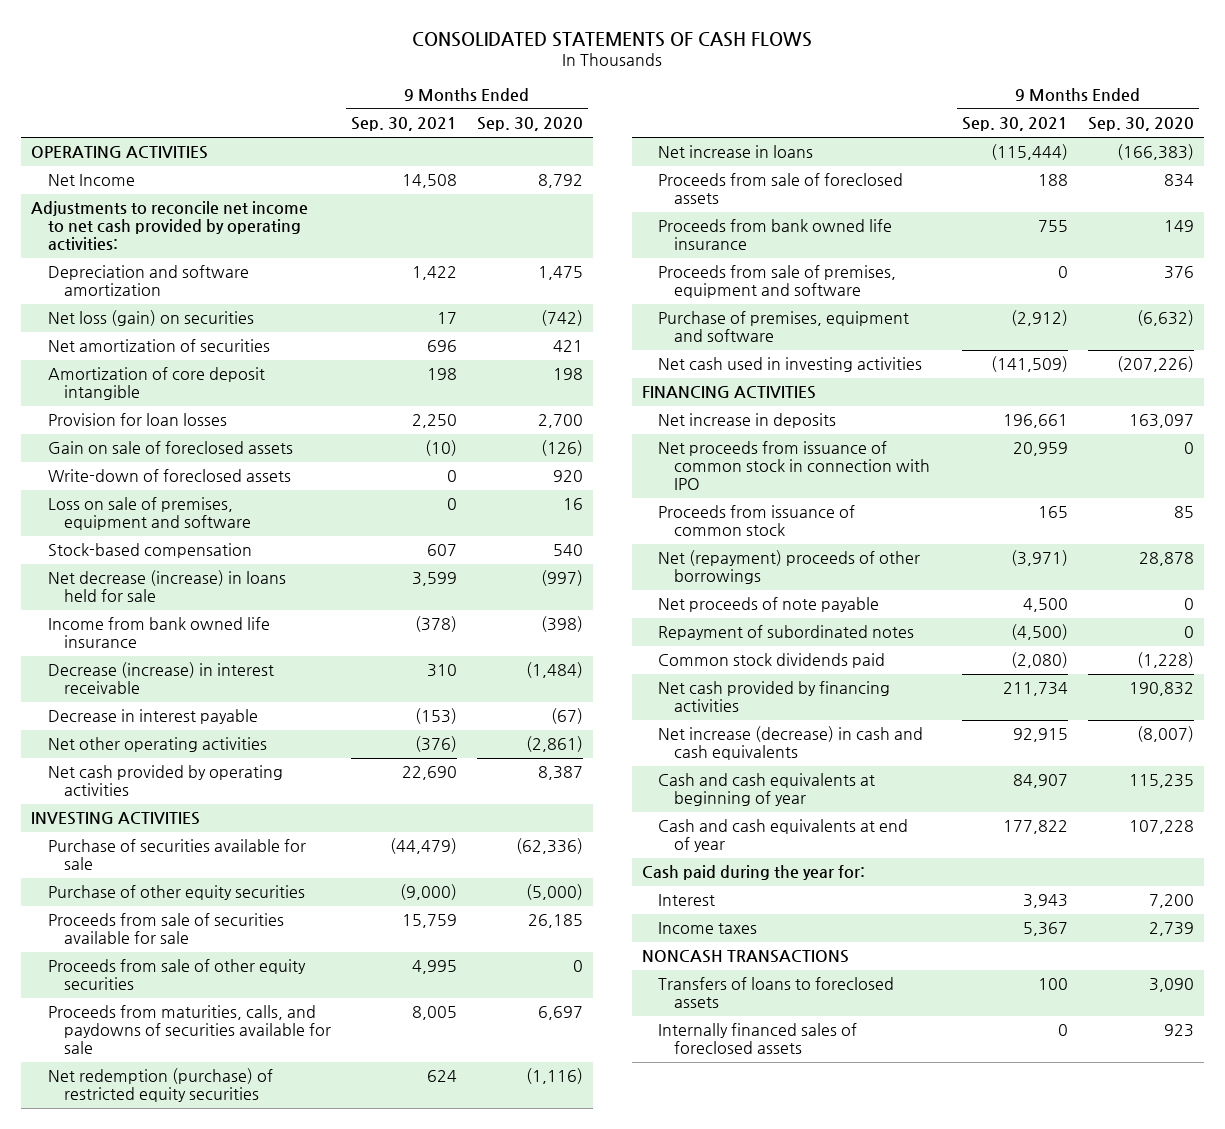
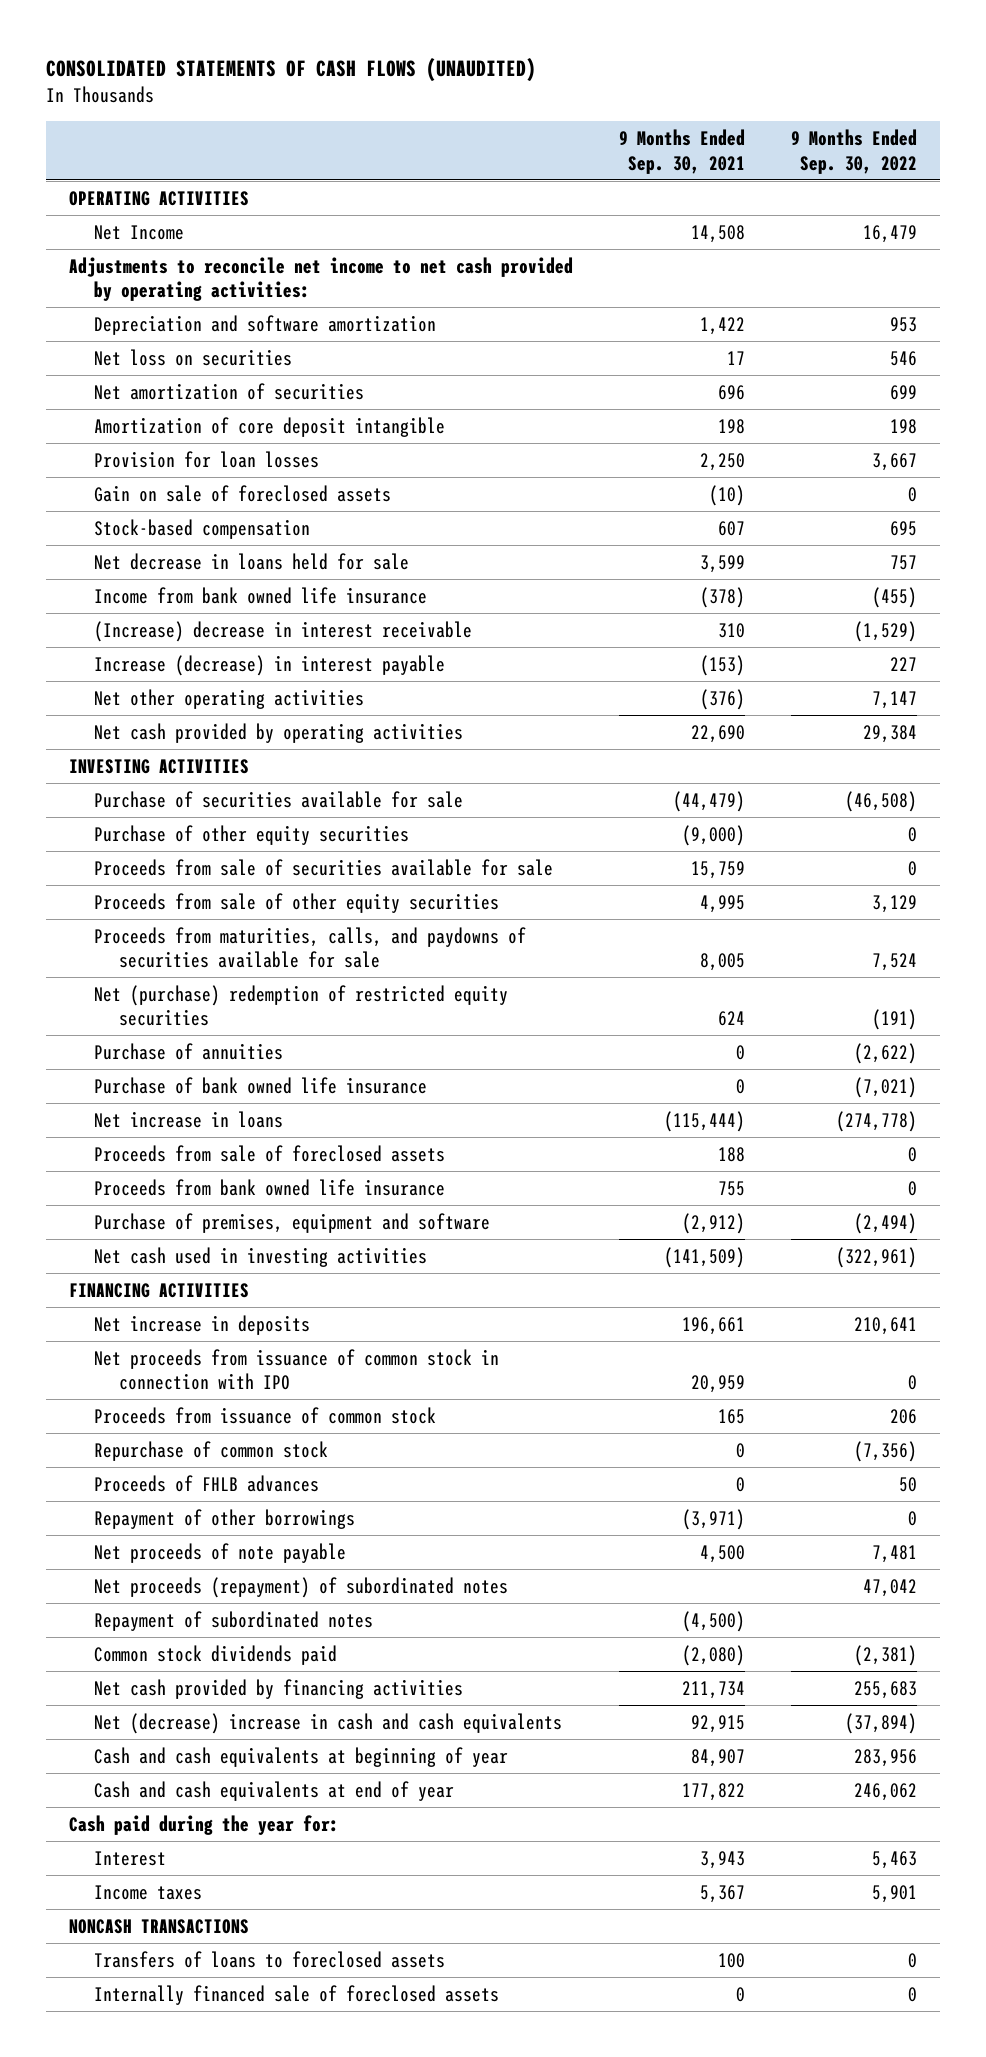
- CONSOLIDATED STATEMENTS OF CASH FLOWS
+ CONSOLIDATED STATEMENTS OF CASH FLOWS (UNAUDITED)
- | 9 Months Ended Sep. 30, 2021 | 9 Months Ended Sep. 30, 2020
+ | 9 Months Ended Sep. 30, 2021 | 9 Months Ended Sep. 30, 2022
- Net loss (gain) on securities | 17 | (742)
+ Net loss on securities | 17 | 546
- Write-down of foreclosed assets | 0 | 920
- Loss on sale of premises, equipment and software | 0 | 16
- Net decrease (increase) in loans held for sale | 3,599 | (997)
+ Net decrease in loans held for sale | 3,599 | 757
- Decrease (increase) in interest receivable | 310 | (1,484)
- Decrease in interest payable | (153) | (67)
+ (Increase) decrease in interest receivable | 310 | (1,529)
+ Increase (decrease) in interest payable | (153) | 227
- Net redemption (purchase) of restricted equity securities | 624 | (1,116)
+ Net (purchase) redemption of restricted equity securities | 624 | (191)
+ Purchase of annuities | 0 | (2,622)
+ Purchase of bank owned life insurance | 0 | (7,021)
- Proceeds from sale of premises, equipment and software | 0 | 376
- Net (repayment) proceeds of other borrowings | (3,971) | 28,878
+ Repurchase of common stock | 0 | (7,356)
+ Proceeds of FHLB advances | 0 | 50
+ Repayment of other borrowings | (3,971) | 0
+ Net proceeds (repayment) of subordinated notes | | 47,042
- Net increase (decrease) in cash and cash equivalents | 92,915 | (8,007)
+ Net (decrease) increase in cash and cash equivalents | 92,915 | (37,894)
- Internally financed sales of foreclosed assets | 0 | 923
+ Internally financed sale of foreclosed assets | 0 | 0

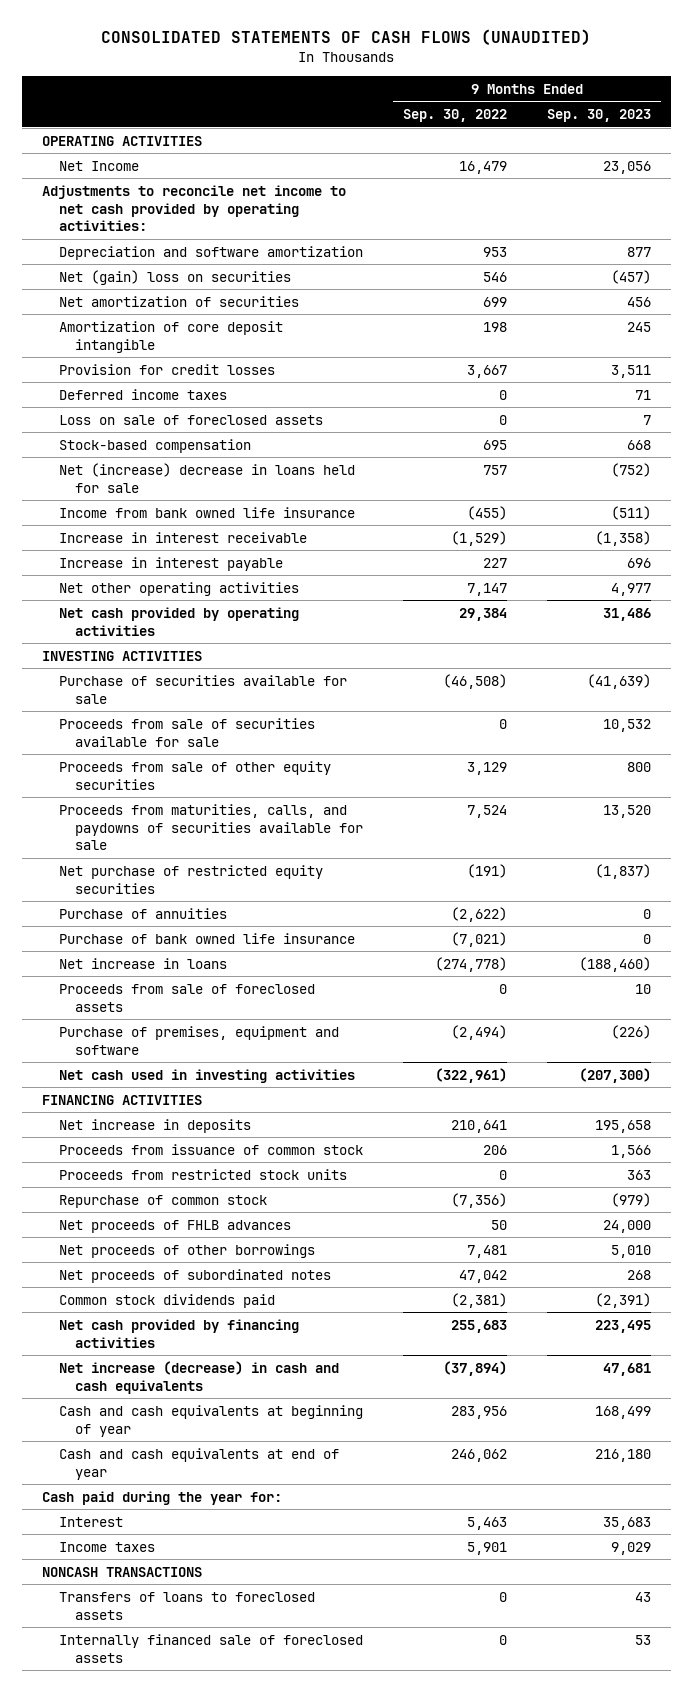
- | 9 Months Ended Sep. 30, 2021 | 9 Months Ended Sep. 30, 2022
+ | 9 Months Ended Sep. 30, 2022 | 9 Months Ended Sep. 30, 2023
- Net loss on securities | 17 | 546
+ Net (gain) loss on securities | 546 | (457)
- Provision for loan losses | 2,250 | 3,667
- Gain on sale of foreclosed assets | (10) | 0
+ Provision for credit losses | 3,667 | 3,511
+ Deferred income taxes | 0 | 71
+ Loss on sale of foreclosed assets | 0 | 7
- Net decrease in loans held for sale | 3,599 | 757
+ Net (increase) decrease in loans held for sale | 757 | (752)
- (Increase) decrease in interest receivable | 310 | (1,529)
- Increase (decrease) in interest payable | (153) | 227
+ Increase in interest receivable | (1,529) | (1,358)
+ Increase in interest payable | 227 | 696
- Purchase of other equity securities | (9,000) | 0
- Net (purchase) redemption of restricted equity securities | 624 | (191)
+ Net purchase of restricted equity securities | (191) | (1,837)
- Proceeds from bank owned life insurance | 755 | 0
- Net proceeds from issuance of common stock in connection with IPO | 20,959 | 0
+ Proceeds from restricted stock units | 0 | 363
- Proceeds of FHLB advances | 0 | 50
- Repayment of other borrowings | (3,971) | 0
- Net proceeds of note payable | 4,500 | 7,481
- Net proceeds (repayment) of subordinated notes | | 47,042
- Repayment of subordinated notes | (4,500) |
+ Net proceeds of FHLB advances | 50 | 24,000
+ Net proceeds of other borrowings | 7,481 | 5,010
+ Net proceeds of subordinated notes | 47,042 | 268
- Net (decrease) increase in cash and cash equivalents | 92,915 | (37,894)
+ Net increase (decrease) in cash and cash equivalents | (37,894) | 47,681

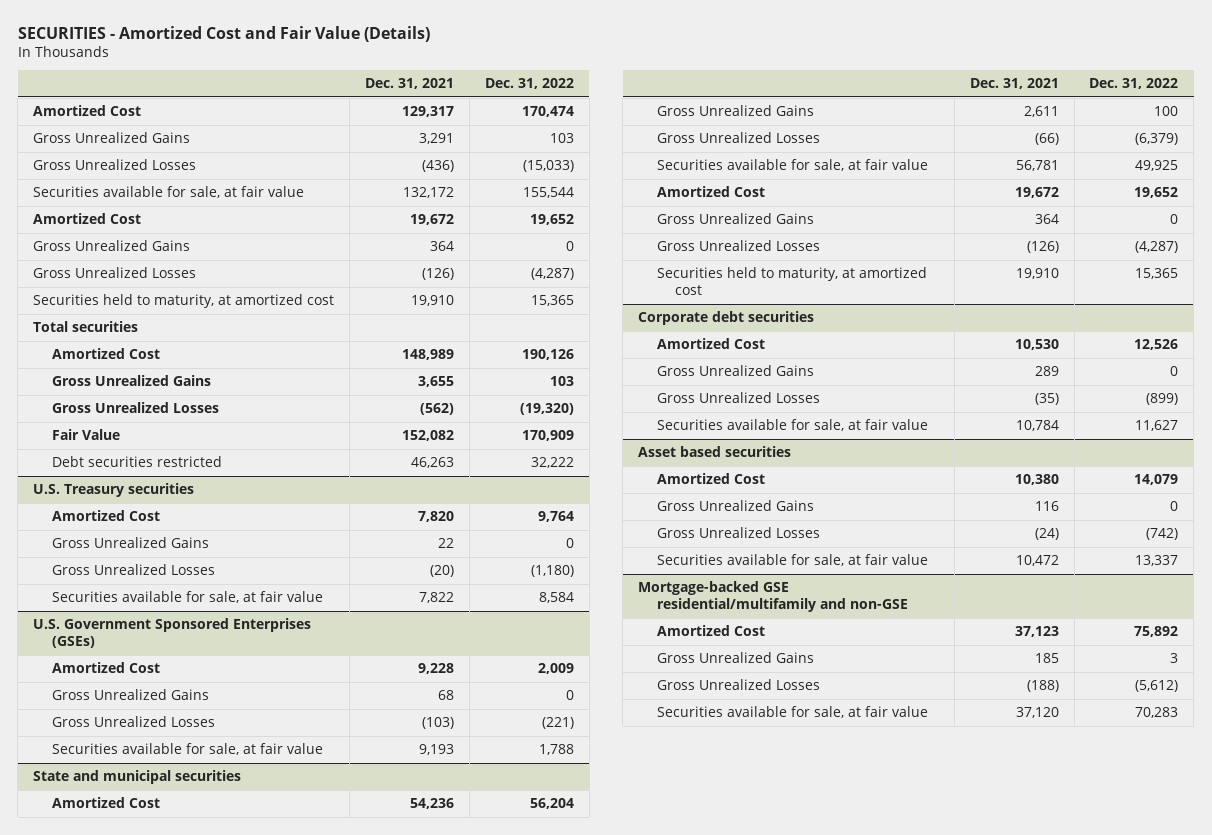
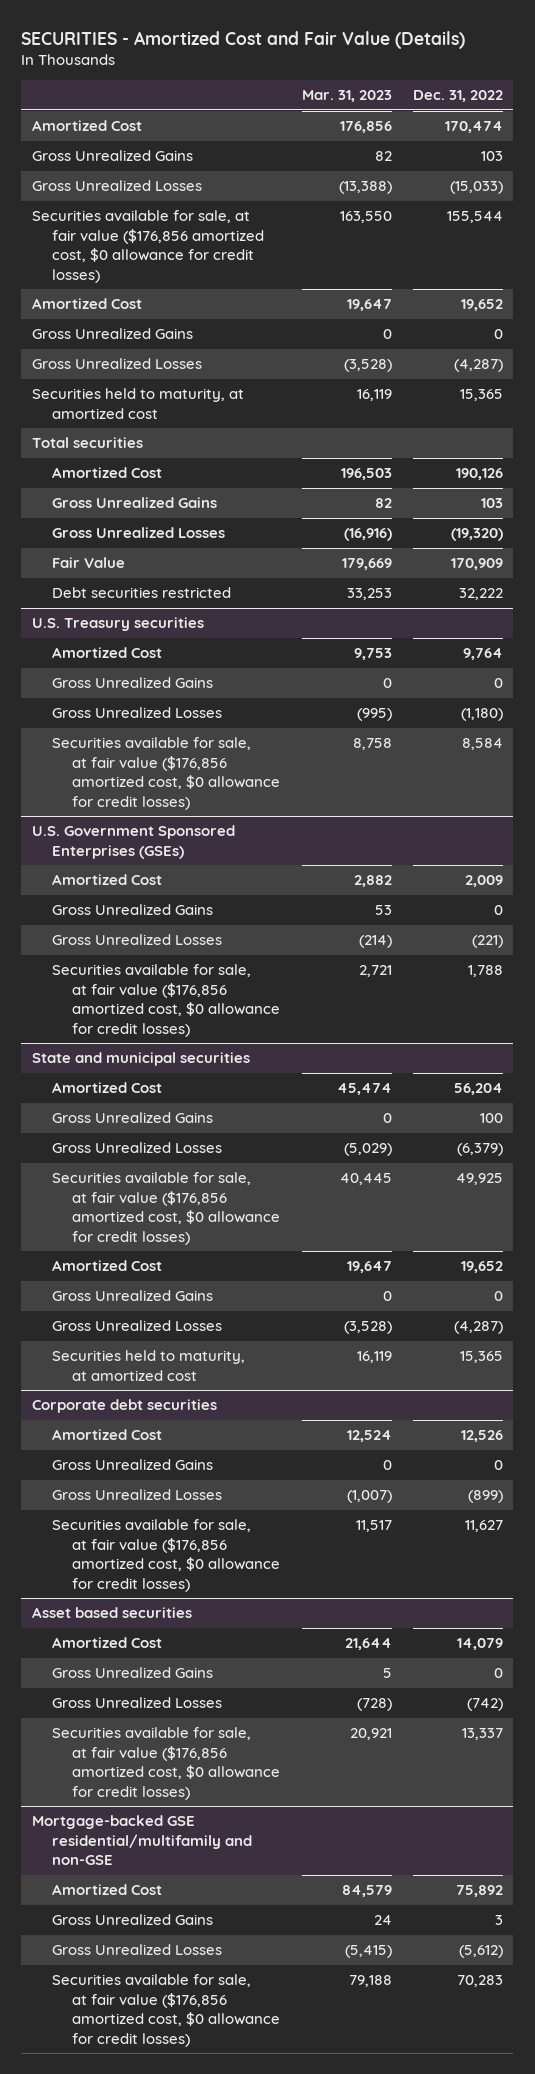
- | Dec. 31, 2021 | Dec. 31, 2022
+ | Mar. 31, 2023 | Dec. 31, 2022
- Securities available for sale, at fair value | 132,172 | 155,544
+ Securities available for sale, at fair value ($176,856 amortized cost, $0 allowance for credit losses) | 163,550 | 155,544
@ U.S. Treasury securities
- Securities available for sale, at fair value | 7,822 | 8,584
+ Securities available for sale, at fair value ($176,856 amortized cost, $0 allowance for credit losses) | 8,758 | 8,584
@ U.S. Government Sponsored Enterprises (GSEs)
- Securities available for sale, at fair value | 9,193 | 1,788
+ Securities available for sale, at fair value ($176,856 amortized cost, $0 allowance for credit losses) | 2,721 | 1,788
@ State and municipal securities
- Securities available for sale, at fair value | 56,781 | 49,925
+ Securities available for sale, at fair value ($176,856 amortized cost, $0 allowance for credit losses) | 40,445 | 49,925
@ Corporate debt securities
- Securities available for sale, at fair value | 10,784 | 11,627
+ Securities available for sale, at fair value ($176,856 amortized cost, $0 allowance for credit losses) | 11,517 | 11,627
@ Asset based securities
- Securities available for sale, at fair value | 10,472 | 13,337
+ Securities available for sale, at fair value ($176,856 amortized cost, $0 allowance for credit losses) | 20,921 | 13,337
@ Mortgage-backed GSE residential/multifamily and non-GSE
- Securities available for sale, at fair value | 37,120 | 70,283
+ Securities available for sale, at fair value ($176,856 amortized cost, $0 allowance for credit losses) | 79,188 | 70,283

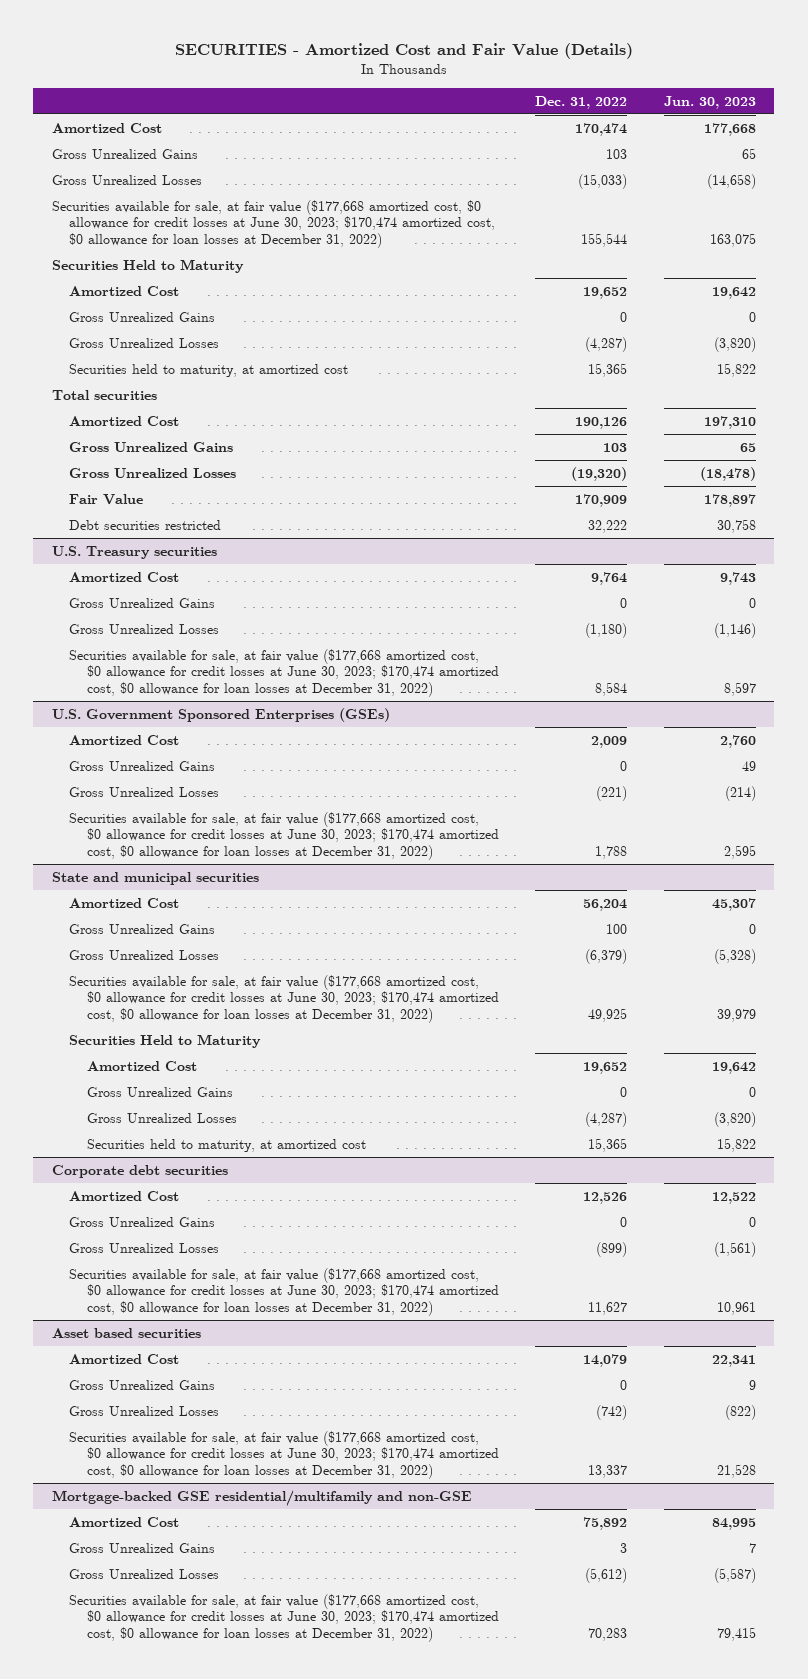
- | Mar. 31, 2023 | Dec. 31, 2022
+ | Dec. 31, 2022 | Jun. 30, 2023
- Securities available for sale, at fair value ($176,856 amortized cost, $0 allowance for credit losses) | 163,550 | 155,544
+ Securities available for sale, at fair value ($177,668 amortized cost, $0 allowance for credit losses at June 30, 2023; $170,474 amortized cost, $0 allowance for loan losses at December 31, 2022) | 155,544 | 163,075
+ Securities Held to Maturity
@ U.S. Treasury securities
- Securities available for sale, at fair value ($176,856 amortized cost, $0 allowance for credit losses) | 8,758 | 8,584
+ Securities available for sale, at fair value ($177,668 amortized cost, $0 allowance for credit losses at June 30, 2023; $170,474 amortized cost, $0 allowance for loan losses at December 31, 2022) | 8,584 | 8,597
@ U.S. Government Sponsored Enterprises (GSEs)
- Securities available for sale, at fair value ($176,856 amortized cost, $0 allowance for credit losses) | 2,721 | 1,788
+ Securities available for sale, at fair value ($177,668 amortized cost, $0 allowance for credit losses at June 30, 2023; $170,474 amortized cost, $0 allowance for loan losses at December 31, 2022) | 1,788 | 2,595
@ State and municipal securities
- Securities available for sale, at fair value ($176,856 amortized cost, $0 allowance for credit losses) | 40,445 | 49,925
+ Securities available for sale, at fair value ($177,668 amortized cost, $0 allowance for credit losses at June 30, 2023; $170,474 amortized cost, $0 allowance for loan losses at December 31, 2022) | 49,925 | 39,979
+ Securities Held to Maturity
@ Corporate debt securities
- Securities available for sale, at fair value ($176,856 amortized cost, $0 allowance for credit losses) | 11,517 | 11,627
+ Securities available for sale, at fair value ($177,668 amortized cost, $0 allowance for credit losses at June 30, 2023; $170,474 amortized cost, $0 allowance for loan losses at December 31, 2022) | 11,627 | 10,961
@ Asset based securities
- Securities available for sale, at fair value ($176,856 amortized cost, $0 allowance for credit losses) | 20,921 | 13,337
+ Securities available for sale, at fair value ($177,668 amortized cost, $0 allowance for credit losses at June 30, 2023; $170,474 amortized cost, $0 allowance for loan losses at December 31, 2022) | 13,337 | 21,528
@ Mortgage-backed GSE residential/multifamily and non-GSE
- Securities available for sale, at fair value ($176,856 amortized cost, $0 allowance for credit losses) | 79,188 | 70,283
+ Securities available for sale, at fair value ($177,668 amortized cost, $0 allowance for credit losses at June 30, 2023; $170,474 amortized cost, $0 allowance for loan losses at December 31, 2022) | 70,283 | 79,415

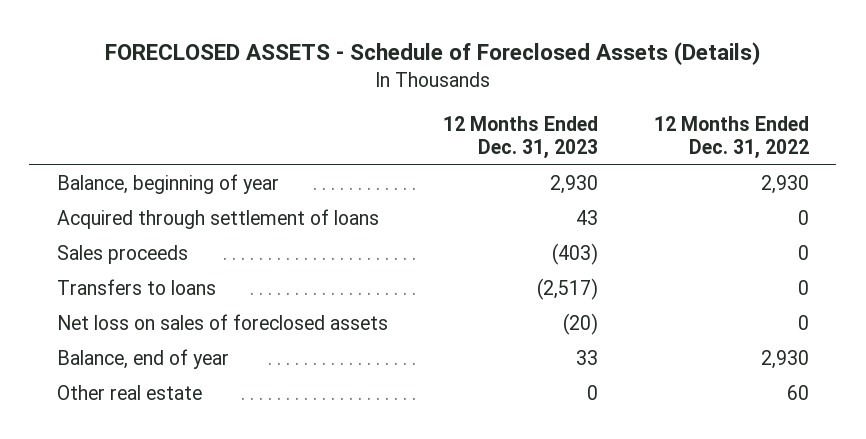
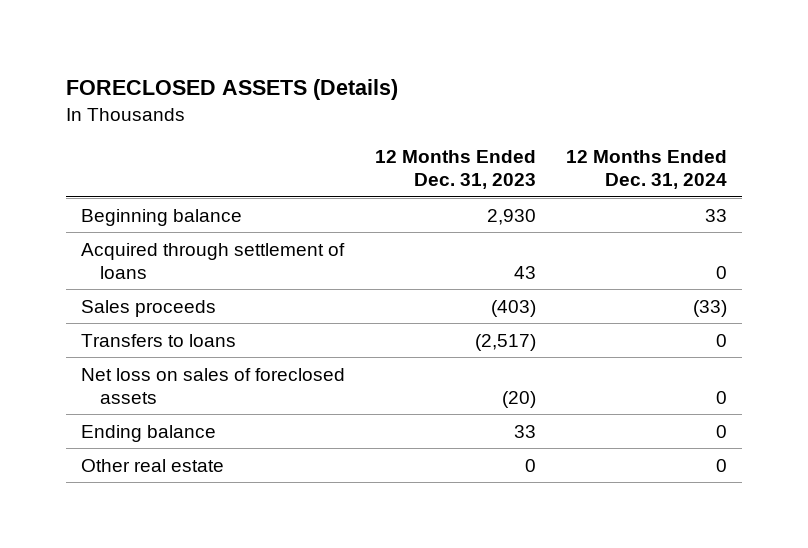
- FORECLOSED ASSETS - Schedule of Foreclosed Assets (Details)
+ FORECLOSED ASSETS (Details)
- | 12 Months Ended Dec. 31, 2023 | 12 Months Ended Dec. 31, 2022
+ | 12 Months Ended Dec. 31, 2023 | 12 Months Ended Dec. 31, 2024
- Balance, beginning of year | 2,930 | 2,930
+ Beginning balance | 2,930 | 33
- Balance, end of year | 33 | 2,930
+ Ending balance | 33 | 0

